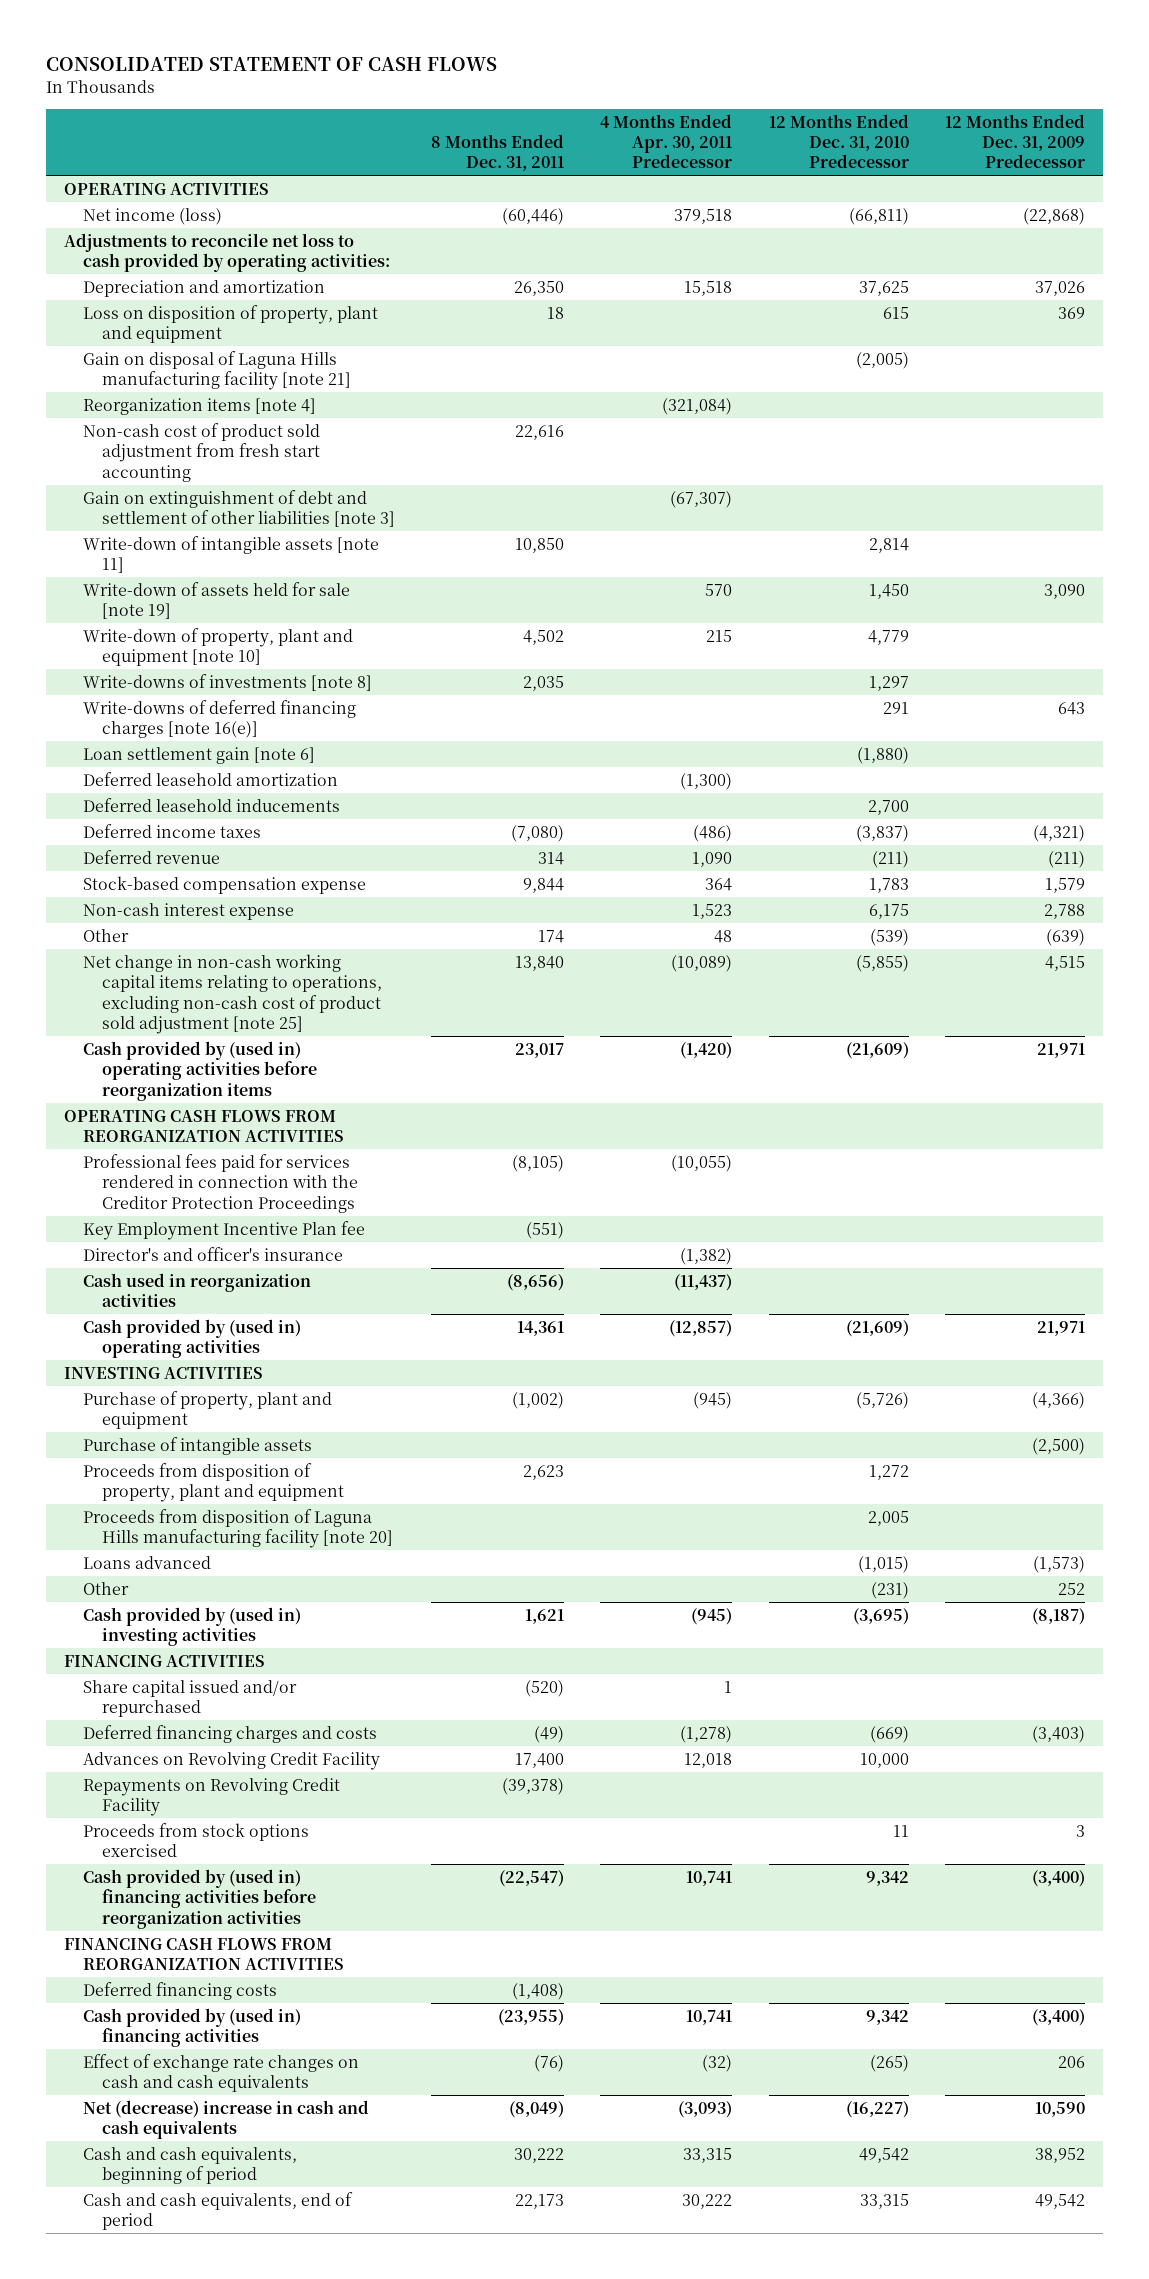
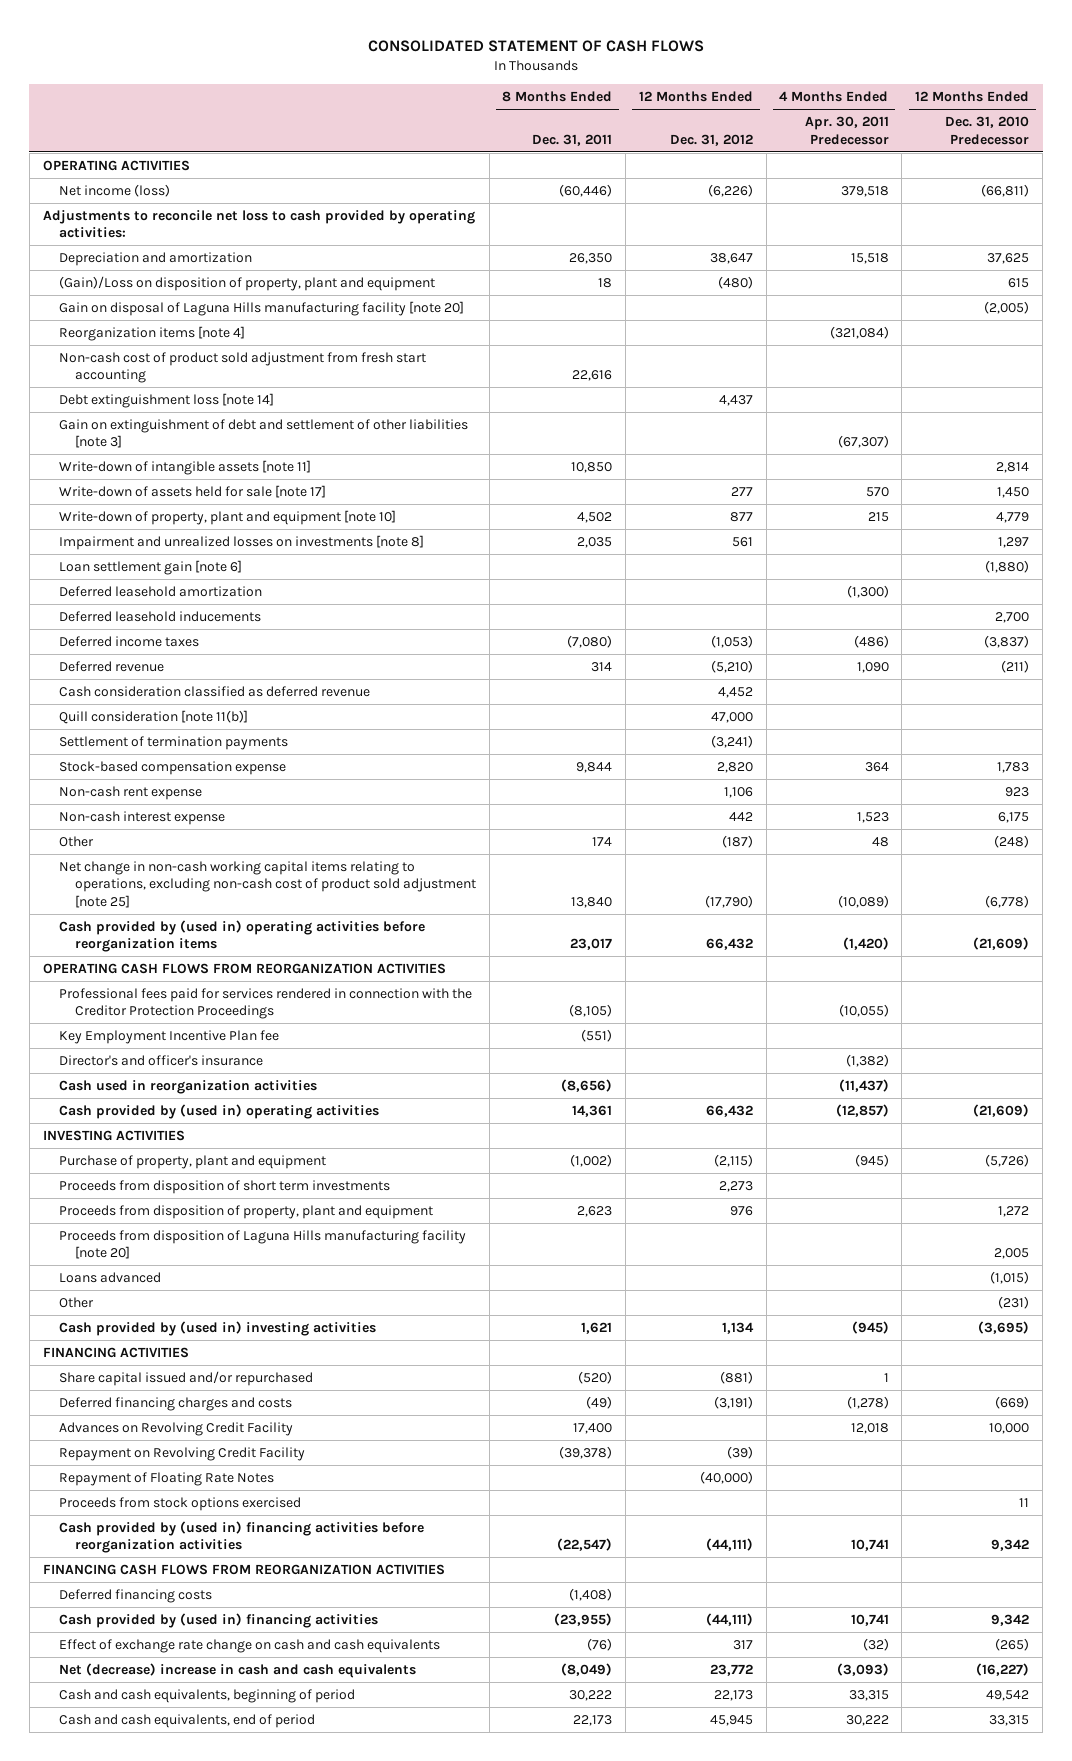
- | 8 Months Ended Dec. 31, 2011 | 4 Months Ended Apr. 30, 2011 Predecessor | 12 Months Ended Dec. 31, 2010 Predecessor | 12 Months Ended Dec. 31, 2009 Predecessor
+ | 8 Months Ended Dec. 31, 2011 | 12 Months Ended Dec. 31, 2012 | 4 Months Ended Apr. 30, 2011 Predecessor | 12 Months Ended Dec. 31, 2010 Predecessor
- Loss on disposition of property, plant and equipment | 18 | | 615 | 369
- Gain on disposal of Laguna Hills manufacturing facility [note 21] | | | (2,005) |
+ (Gain)/Loss on disposition of property, plant and equipment | 18 | (480) | | 615
+ Gain on disposal of Laguna Hills manufacturing facility [note 20] | | | | (2,005)
+ Debt extinguishment loss [note 14] | | 4,437 | |
- Write-down of assets held for sale [note 19] | | 570 | 1,450 | 3,090
+ Write-down of assets held for sale [note 17] | | 277 | 570 | 1,450
- Write-downs of investments [note 8] | 2,035 | | 1,297 |
- Write-downs of deferred financing charges [note 16(e)] | | | 291 | 643
+ Impairment and unrealized losses on investments [note 8] | 2,035 | 561 | | 1,297
+ Cash consideration classified as deferred revenue | | 4,452 | |
+ Quill consideration [note 11(b)] | | 47,000 | |
+ Settlement of termination payments | | (3,241) | |
+ Non-cash rent expense | | 1,106 | | 923
- Other | 174 | 48 | (539) | (639)
- Net change in non-cash working capital items relating to operations, excluding non-cash cost of product sold adjustment [note 25] | 13,840 | (10,089) | (5,855) | 4,515
+ Other | 174 | (187) | 48 | (248)
+ Net change in non-cash working capital items relating to operations, excluding non-cash cost of product sold adjustment [note 25] | 13,840 | (17,790) | (10,089) | (6,778)
- Purchase of intangible assets | | | | (2,500)
+ Proceeds from disposition of short term investments | | 2,273 | |
- Repayments on Revolving Credit Facility | (39,378) | | |
+ Repayment on Revolving Credit Facility | (39,378) | (39) | |
+ Repayment of Floating Rate Notes | | (40,000) | |
- Effect of exchange rate changes on cash and cash equivalents | (76) | (32) | (265) | 206
+ Effect of exchange rate change on cash and cash equivalents | (76) | 317 | (32) | (265)

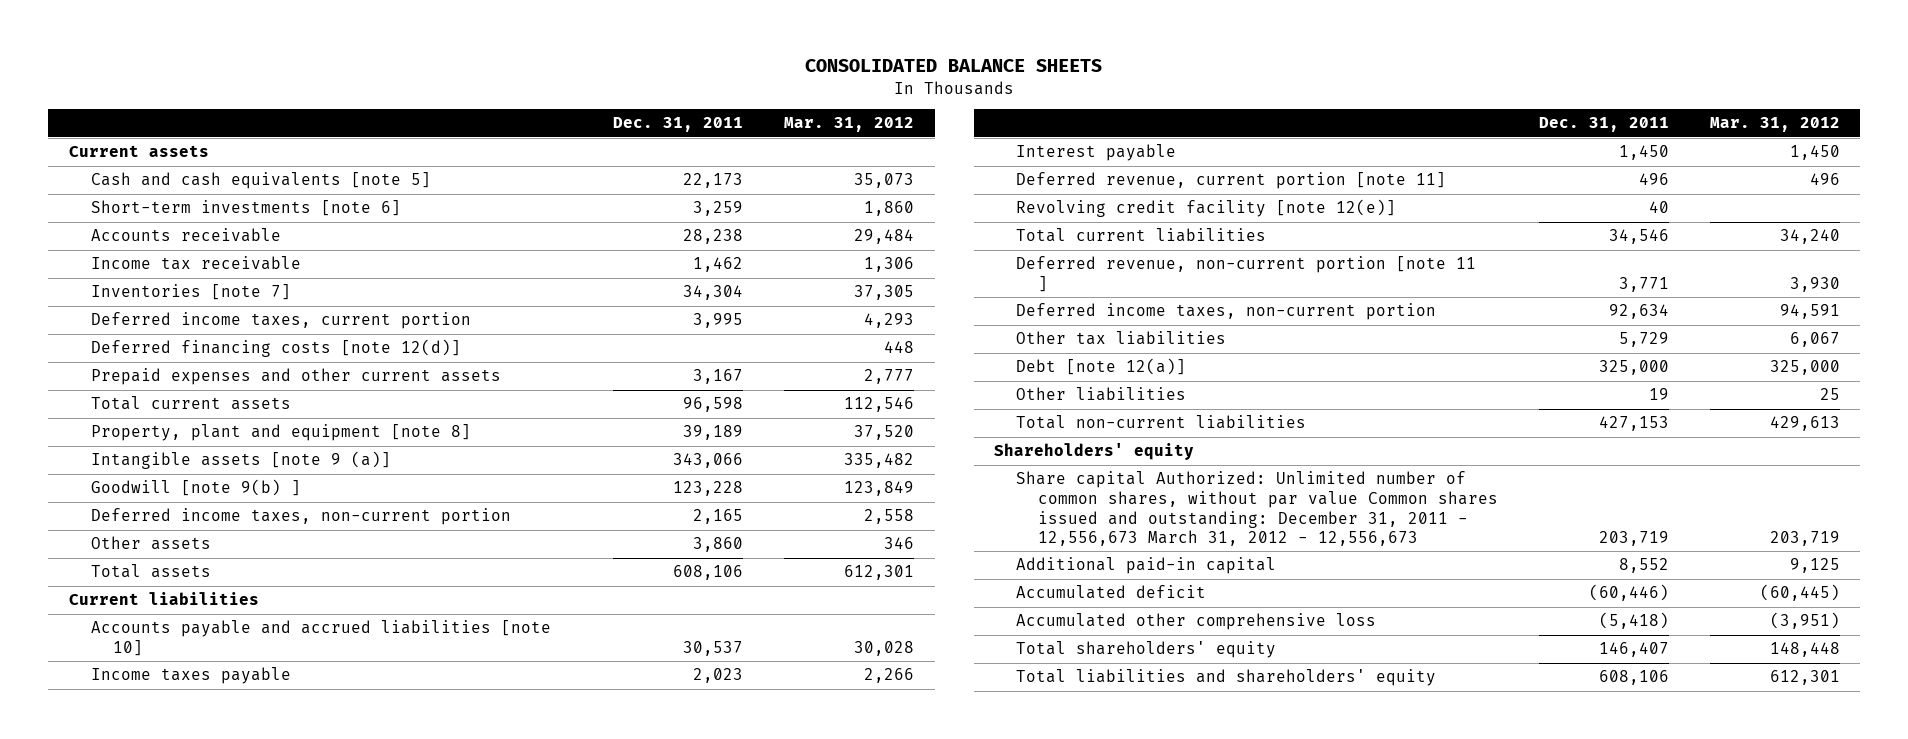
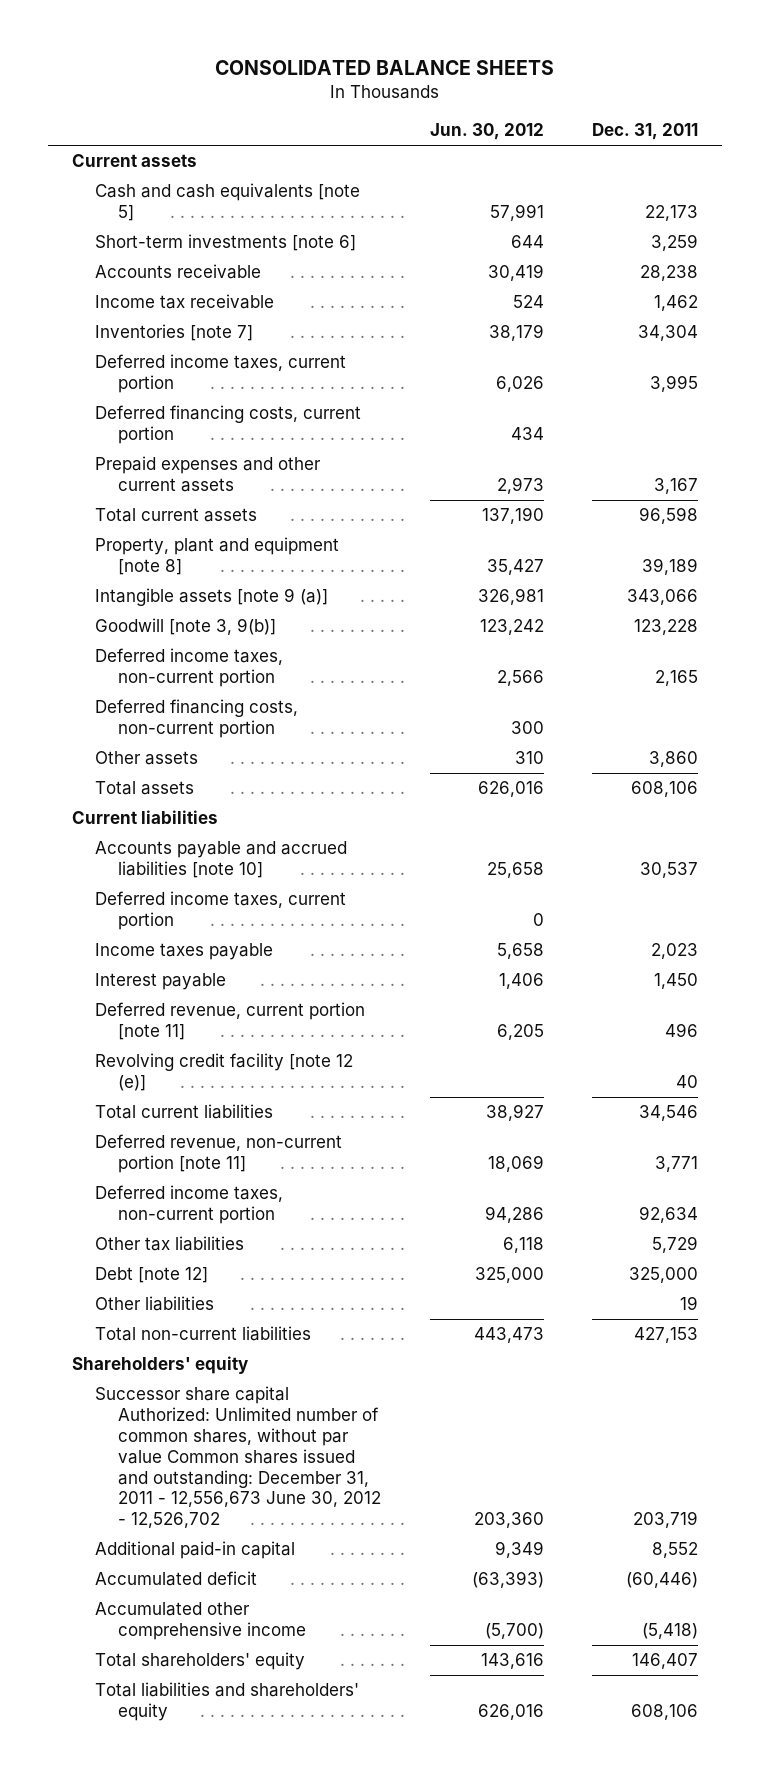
- | Dec. 31, 2011 | Mar. 31, 2012
+ | Jun. 30, 2012 | Dec. 31, 2011
- Deferred financing costs [note 12(d)] | | 448
+ Deferred financing costs, current portion | 434 |
- Goodwill [note 9(b) ] | 123,228 | 123,849
+ Goodwill [note 3, 9(b)] | 123,242 | 123,228
+ Deferred financing costs, non-current portion | 300 |
+ Deferred income taxes, current portion | 0 |
- Revolving credit facility [note 12(e)] | 40 |
+ Revolving credit facility [note 12 (e)] | | 40
- Deferred revenue, non-current portion [note 11 ] | 3,771 | 3,930
+ Deferred revenue, non-current portion [note 11] | 18,069 | 3,771
- Debt [note 12(a)] | 325,000 | 325,000
+ Debt [note 12] | 325,000 | 325,000
- Share capital Authorized: Unlimited number of common shares, without par value Common shares issued and outstanding: December 31, 2011 - 12,556,673 March 31, 2012 - 12,556,673 | 203,719 | 203,719
+ Successor share capital Authorized: Unlimited number of common shares, without par value Common shares issued and outstanding: December 31, 2011 - 12,556,673 June 30, 2012 - 12,526,702 | 203,360 | 203,719
- Accumulated other comprehensive loss | (5,418) | (3,951)
+ Accumulated other comprehensive income | (5,700) | (5,418)

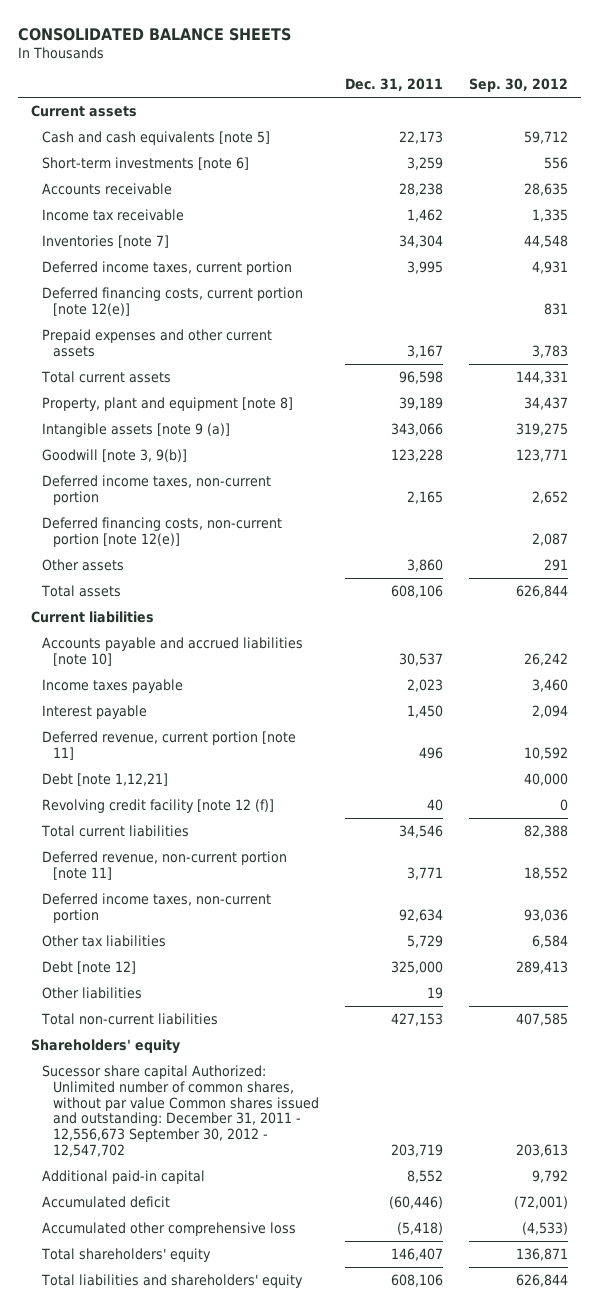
- | Jun. 30, 2012 | Dec. 31, 2011
+ | Dec. 31, 2011 | Sep. 30, 2012
- Deferred financing costs, current portion | 434 |
+ Deferred financing costs, current portion [note 12(e)] | | 831
- Deferred financing costs, non-current portion | 300 |
+ Deferred financing costs, non-current portion [note 12(e)] | | 2,087
- Deferred income taxes, current portion | 0 |
- Revolving credit facility [note 12 (e)] | | 40
+ Debt [note 1,12,21] | | 40,000
+ Revolving credit facility [note 12 (f)] | 40 | 0
- Successor share capital Authorized: Unlimited number of common shares, without par value Common shares issued and outstanding: December 31, 2011 - 12,556,673 June 30, 2012 - 12,526,702 | 203,360 | 203,719
+ Sucessor share capital Authorized: Unlimited number of common shares, without par value Common shares issued and outstanding: December 31, 2011 - 12,556,673 September 30, 2012 - 12,547,702 | 203,719 | 203,613
- Accumulated other comprehensive income | (5,700) | (5,418)
+ Accumulated other comprehensive loss | (5,418) | (4,533)

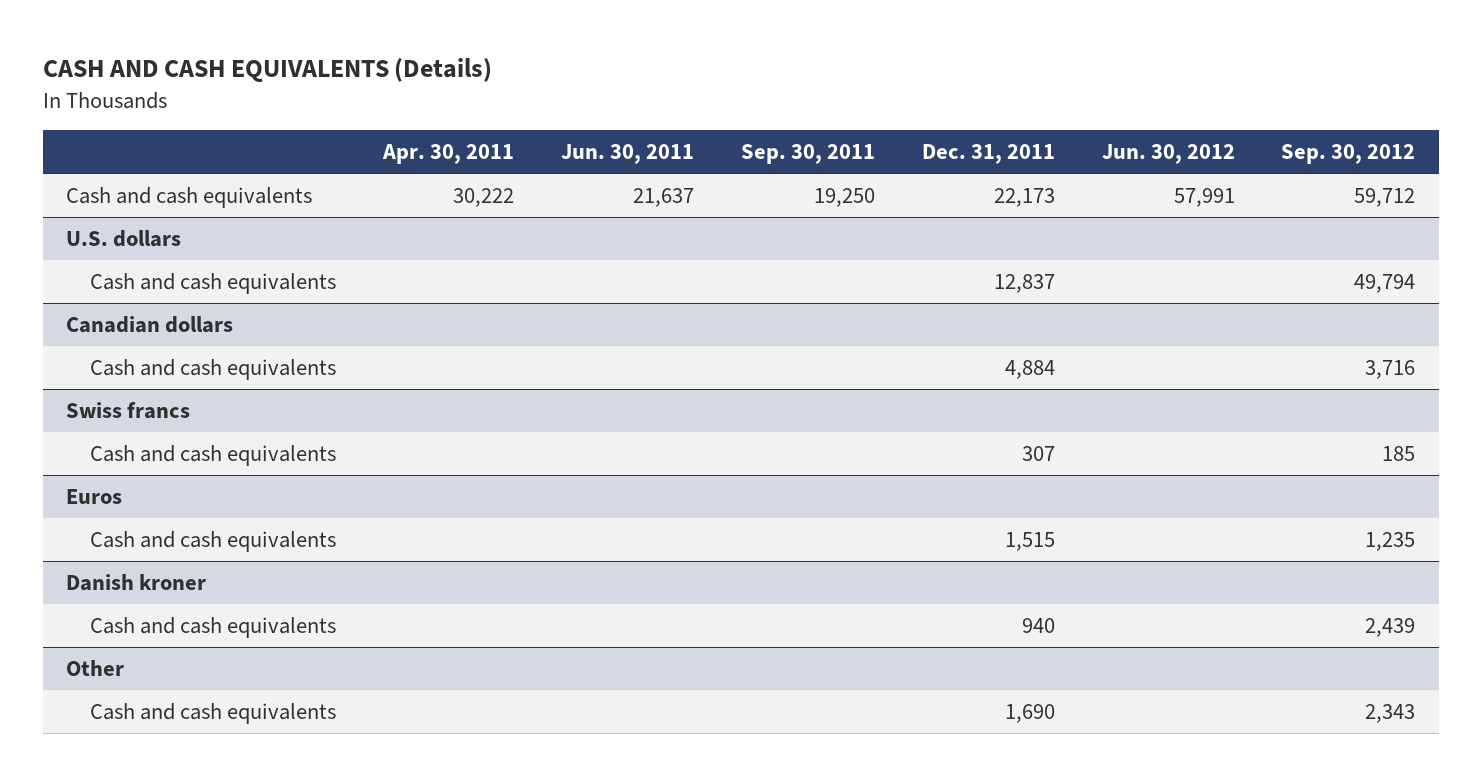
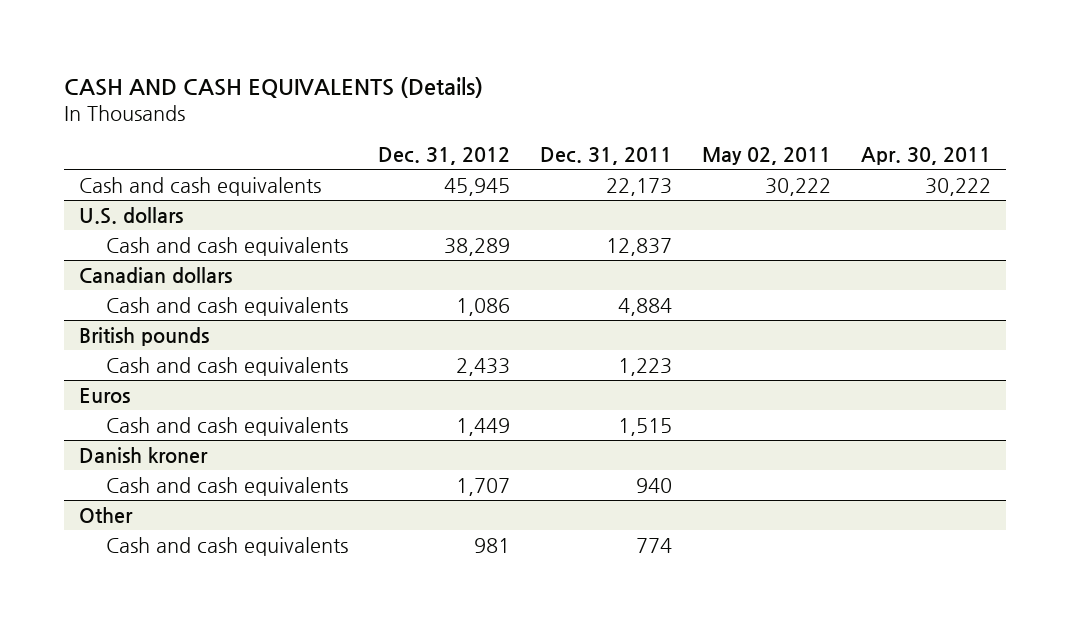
- | Apr. 30, 2011 | Jun. 30, 2011 | Sep. 30, 2011 | Dec. 31, 2011 | Jun. 30, 2012 | Sep. 30, 2012
+ | Dec. 31, 2012 | Dec. 31, 2011 | May 02, 2011 | Apr. 30, 2011
- Swiss francs
- Cash and cash equivalents | | | | 307 | | 185
+ British pounds
+ Cash and cash equivalents | 2,433 | 1,223 | |
@ Other
- Cash and cash equivalents | | | | 1,690 | | 2,343
+ Cash and cash equivalents | 981 | 774 | |

